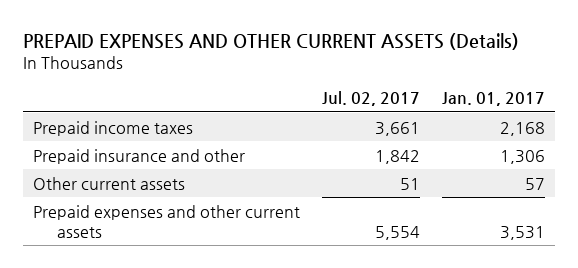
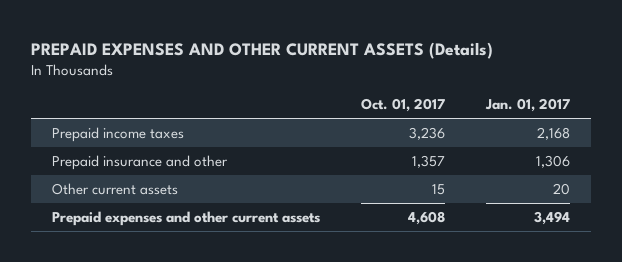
- | Jul. 02, 2017 | Jan. 01, 2017
+ | Oct. 01, 2017 | Jan. 01, 2017
- Other current assets | 51 | 57
- Prepaid expenses and other current assets | 5,554 | 3,531
+ Other current assets | 15 | 20
+ Prepaid expenses and other current assets | 4,608 | 3,494

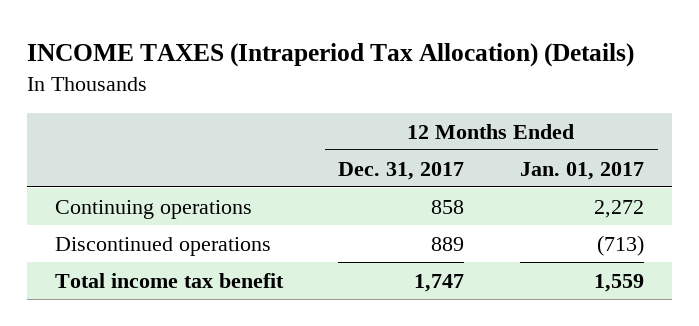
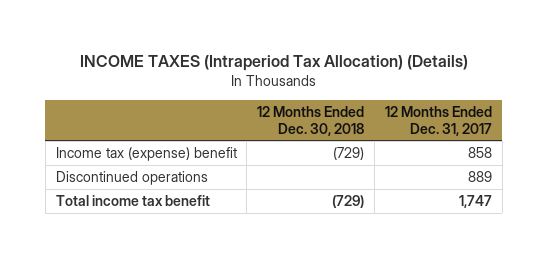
- | 12 Months Ended Dec. 31, 2017 | 12 Months Ended Jan. 01, 2017
+ | 12 Months Ended Dec. 30, 2018 | 12 Months Ended Dec. 31, 2017
- Continuing operations | 858 | 2,272
+ Income tax (expense) benefit | (729) | 858

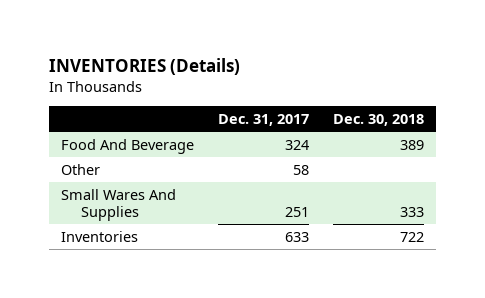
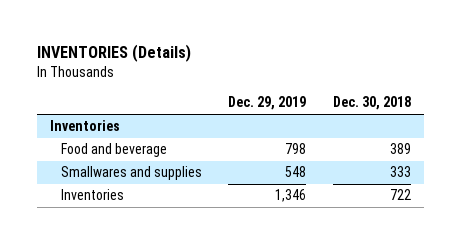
- | Dec. 31, 2017 | Dec. 30, 2018
+ | Dec. 29, 2019 | Dec. 30, 2018
- Food And Beverage | 324 | 389
- Other | 58 |
- Small Wares And Supplies | 251 | 333
+ Inventories
+ Food and beverage | 798 | 389
+ Smallwares and supplies | 548 | 333

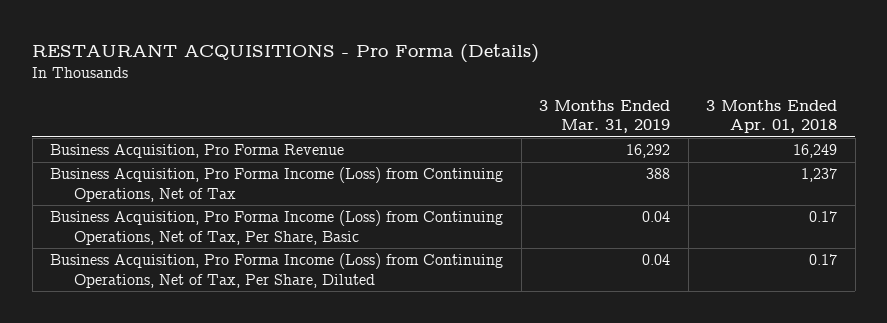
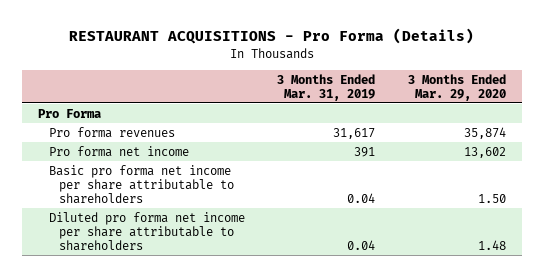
- | 3 Months Ended Mar. 31, 2019 | 3 Months Ended Apr. 01, 2018
+ | 3 Months Ended Mar. 31, 2019 | 3 Months Ended Mar. 29, 2020
- Business Acquisition, Pro Forma Revenue | 16,292 | 16,249
- Business Acquisition, Pro Forma Income (Loss) from Continuing Operations, Net of Tax | 388 | 1,237
- Business Acquisition, Pro Forma Income (Loss) from Continuing Operations, Net of Tax, Per Share, Basic | 0.04 | 0.17
- Business Acquisition, Pro Forma Income (Loss) from Continuing Operations, Net of Tax, Per Share, Diluted | 0.04 | 0.17
+ Pro Forma
+ Pro forma revenues | 31,617 | 35,874
+ Pro forma net income | 391 | 13,602
+ Basic pro forma net income per share attributable to shareholders | 0.04 | 1.50
+ Diluted pro forma net income per share attributable to shareholders | 0.04 | 1.48

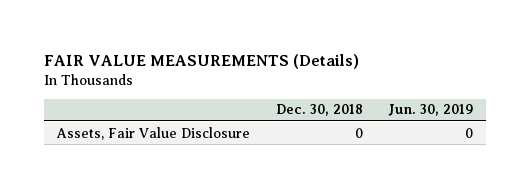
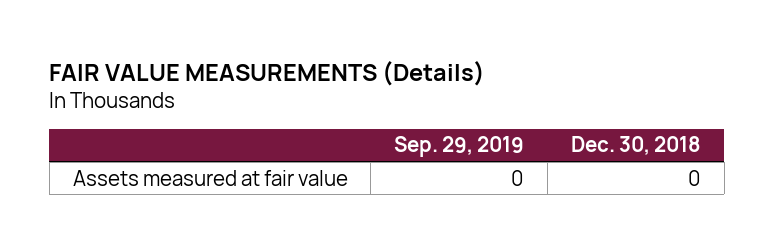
- | Dec. 30, 2018 | Jun. 30, 2019
+ | Sep. 29, 2019 | Dec. 30, 2018
- Assets, Fair Value Disclosure | 0 | 0
+ Assets measured at fair value | 0 | 0

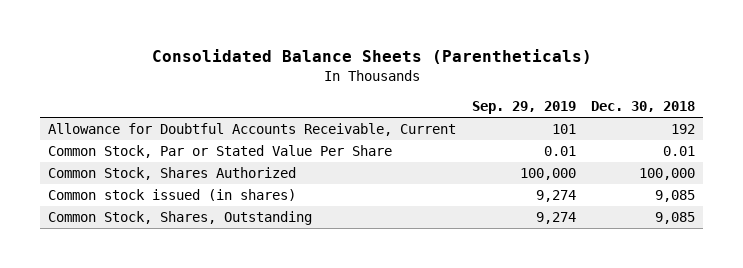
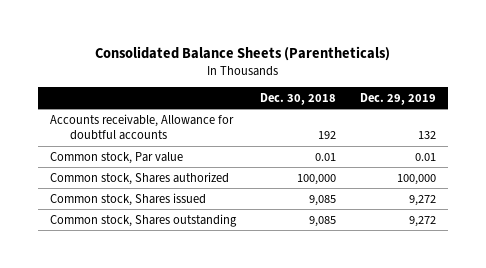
- | Sep. 29, 2019 | Dec. 30, 2018
+ | Dec. 30, 2018 | Dec. 29, 2019
- Allowance for Doubtful Accounts Receivable, Current | 101 | 192
- Common Stock, Par or Stated Value Per Share | 0.01 | 0.01
- Common Stock, Shares Authorized | 100,000 | 100,000
- Common stock issued (in shares) | 9,274 | 9,085
- Common Stock, Shares, Outstanding | 9,274 | 9,085
+ Accounts receivable, Allowance for doubtful accounts | 192 | 132
+ Common stock, Par value | 0.01 | 0.01
+ Common stock, Shares authorized | 100,000 | 100,000
+ Common stock, Shares issued | 9,085 | 9,272
+ Common stock, Shares outstanding | 9,085 | 9,272

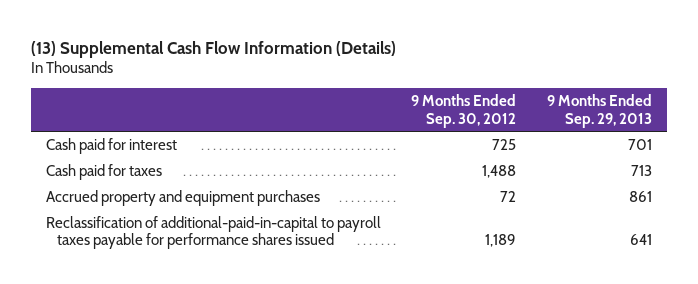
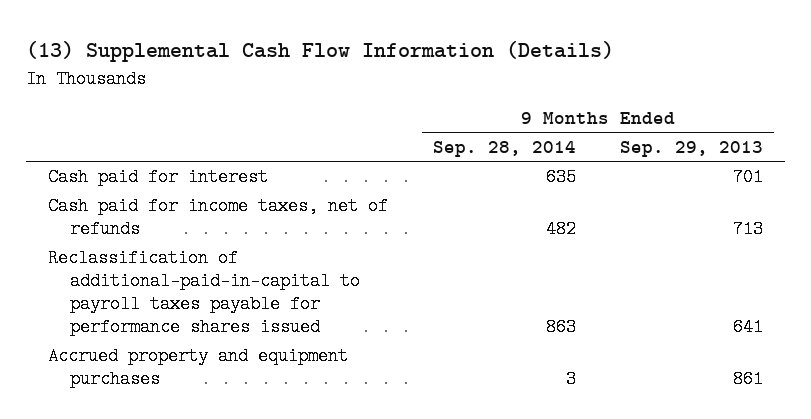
- | 9 Months Ended Sep. 30, 2012 | 9 Months Ended Sep. 29, 2013
+ | 9 Months Ended Sep. 28, 2014 | 9 Months Ended Sep. 29, 2013
- Cash paid for taxes | 1,488 | 713
+ Cash paid for income taxes, net of refunds | 482 | 713
moved down: Accrued property and equipment purchases | 3 | 861

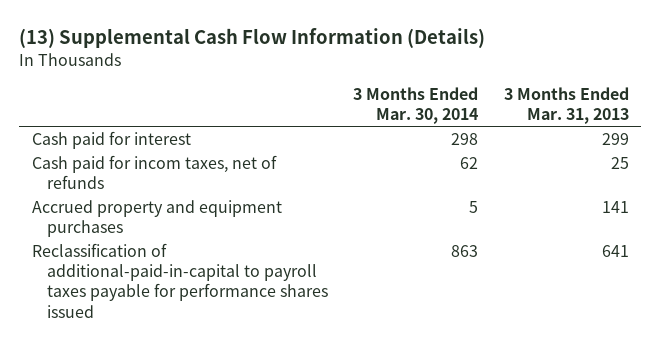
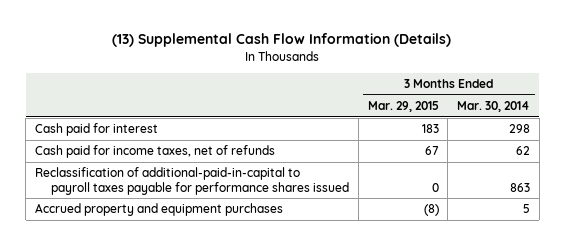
- | 3 Months Ended Mar. 30, 2014 | 3 Months Ended Mar. 31, 2013
+ | 3 Months Ended Mar. 29, 2015 | 3 Months Ended Mar. 30, 2014
- Cash paid for incom taxes, net of refunds | 62 | 25
+ Cash paid for income taxes, net of refunds | 67 | 62
moved down: Accrued property and equipment purchases | (8) | 5

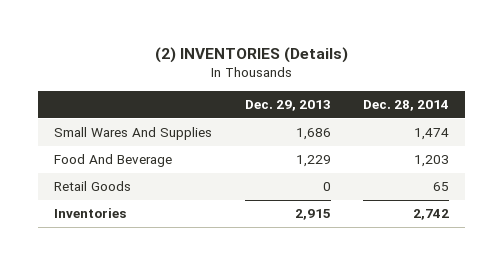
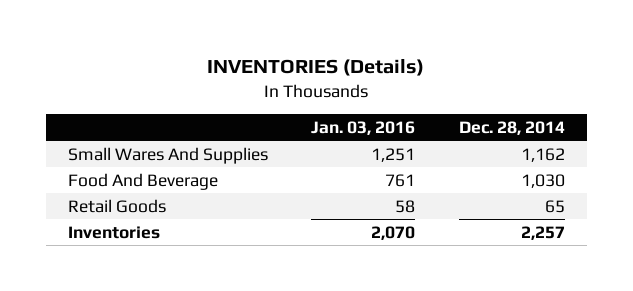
- (2) INVENTORIES (Details)
+ INVENTORIES (Details)
- | Dec. 29, 2013 | Dec. 28, 2014
+ | Jan. 03, 2016 | Dec. 28, 2014
- Small Wares And Supplies | 1,686 | 1,474
- Food And Beverage | 1,229 | 1,203
+ Small Wares And Supplies | 1,251 | 1,162
+ Food And Beverage | 761 | 1,030
- Inventories | 2,915 | 2,742
+ Inventories | 2,070 | 2,257

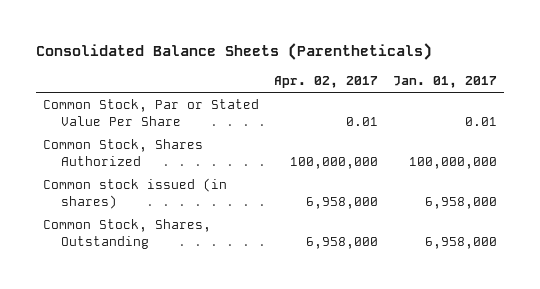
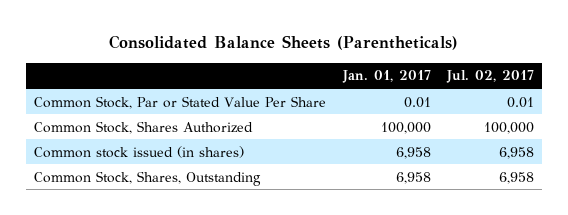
- | Apr. 02, 2017 | Jan. 01, 2017
+ | Jan. 01, 2017 | Jul. 02, 2017
- Common Stock, Shares Authorized | 100,000,000 | 100,000,000
- Common stock issued (in shares) | 6,958,000 | 6,958,000
- Common Stock, Shares, Outstanding | 6,958,000 | 6,958,000
+ Common Stock, Shares Authorized | 100,000 | 100,000
+ Common stock issued (in shares) | 6,958 | 6,958
+ Common Stock, Shares, Outstanding | 6,958 | 6,958

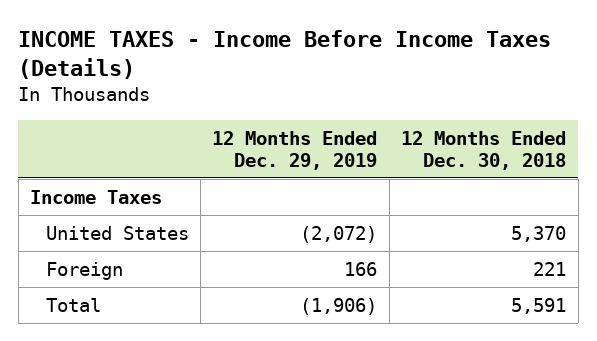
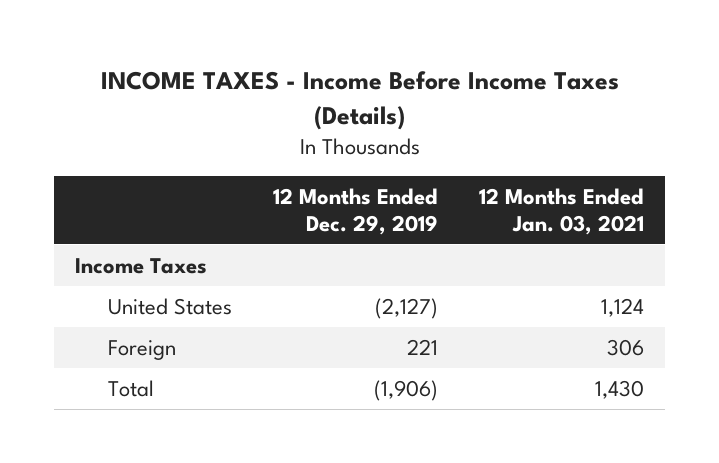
- | 12 Months Ended Dec. 29, 2019 | 12 Months Ended Dec. 30, 2018
+ | 12 Months Ended Dec. 29, 2019 | 12 Months Ended Jan. 03, 2021
- United States | (2,072) | 5,370
- Foreign | 166 | 221
+ United States | (2,127) | 1,124
+ Foreign | 221 | 306

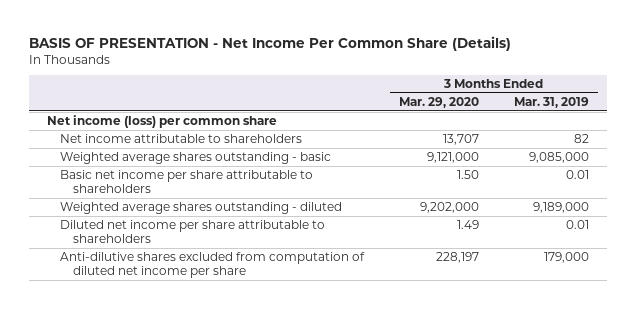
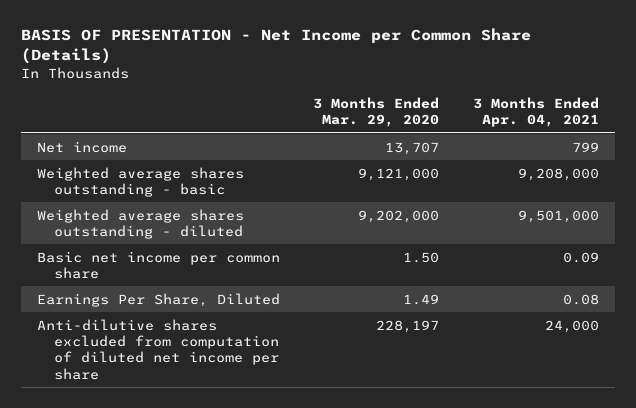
- BASIS OF PRESENTATION - Net Income Per Common Share (Details)
+ BASIS OF PRESENTATION - Net Income per Common Share (Details)
- | 3 Months Ended Mar. 29, 2020 | 3 Months Ended Mar. 31, 2019
+ | 3 Months Ended Mar. 29, 2020 | 3 Months Ended Apr. 04, 2021
- Net income (loss) per common share
- Net income attributable to shareholders | 13,707 | 82
+ Net income | 13,707 | 799
- Basic net income per share attributable to shareholders | 1.50 | 0.01
- Diluted net income per share attributable to shareholders | 1.49 | 0.01
+ Basic net income per common share | 1.50 | 0.09
+ Earnings Per Share, Diluted | 1.49 | 0.08

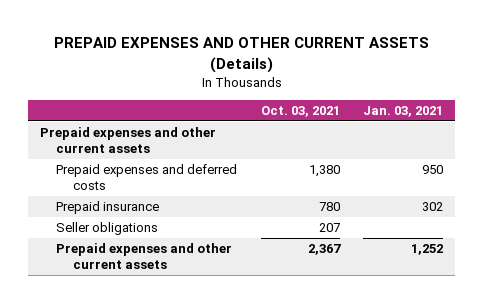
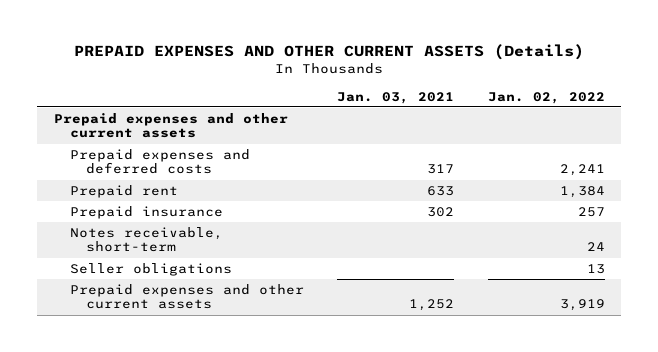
- | Oct. 03, 2021 | Jan. 03, 2021
+ | Jan. 03, 2021 | Jan. 02, 2022
- Prepaid expenses and deferred costs | 1,380 | 950
+ Prepaid expenses and deferred costs | 317 | 2,241
+ Prepaid rent | 633 | 1,384
+ Notes receivable, short-term | | 24

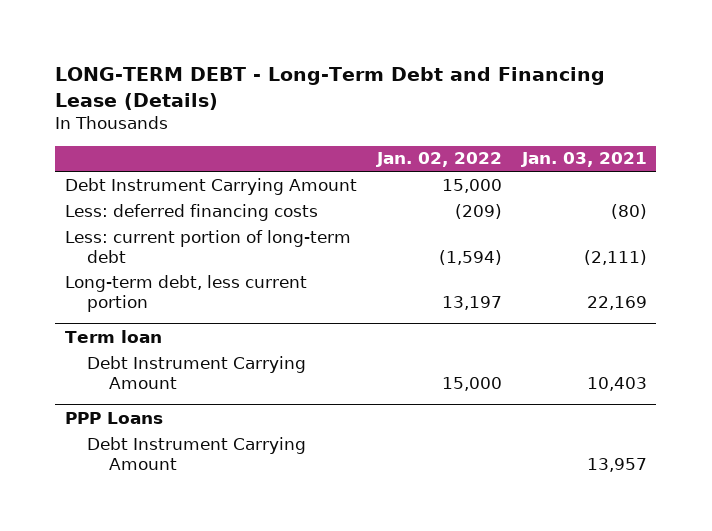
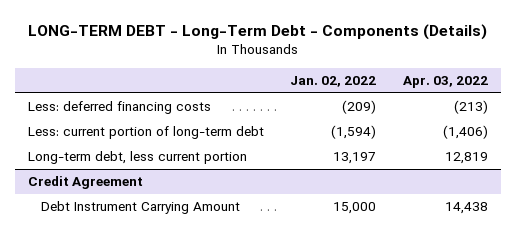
- LONG-TERM DEBT - Long-Term Debt and Financing Lease (Details)
+ LONG-TERM DEBT - Long-Term Debt - Components (Details)
- | Jan. 02, 2022 | Jan. 03, 2021
+ | Jan. 02, 2022 | Apr. 03, 2022
- Debt Instrument Carrying Amount | 15,000 |
- Term loan
+ Credit Agreement
- PPP Loans
- Debt Instrument Carrying Amount | | 13,957

